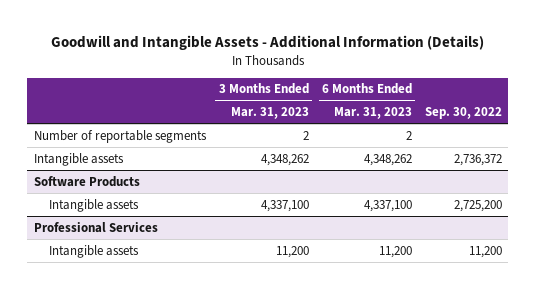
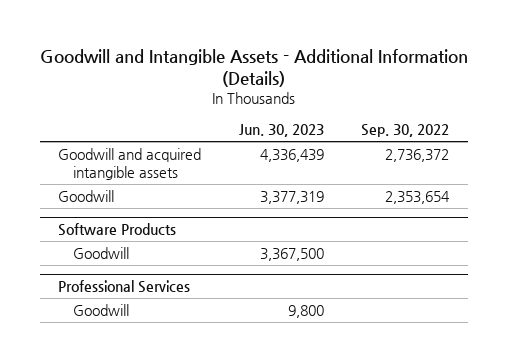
- | 3 Months Ended Mar. 31, 2023 | 6 Months Ended Mar. 31, 2023 | Sep. 30, 2022
+ | Jun. 30, 2023 | Sep. 30, 2022
- Number of reportable segments | 2 | 2 |
- Intangible assets | 4,348,262 | 4,348,262 | 2,736,372
+ Goodwill and acquired intangible assets | 4,336,439 | 2,736,372
+ Goodwill | 3,377,319 | 2,353,654
@ Software Products
- Intangible assets | 4,337,100 | 4,337,100 | 2,725,200
+ Goodwill | 3,367,500 |
@ Professional Services
- Intangible assets | 11,200 | 11,200 | 11,200
+ Goodwill | 9,800 |

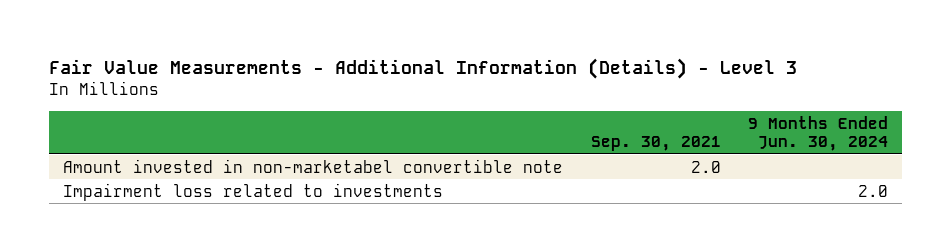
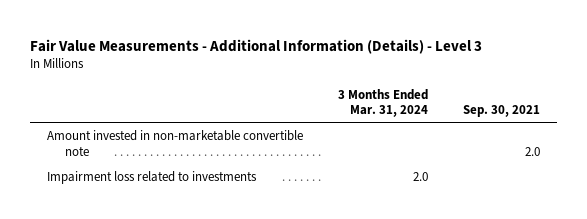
- | Sep. 30, 2021 | 9 Months Ended Jun. 30, 2024
+ | 3 Months Ended Mar. 31, 2024 | Sep. 30, 2021
- Amount invested in non-marketabel convertible note | 2.0 |
+ Amount invested in non-marketable convertible note | | 2.0

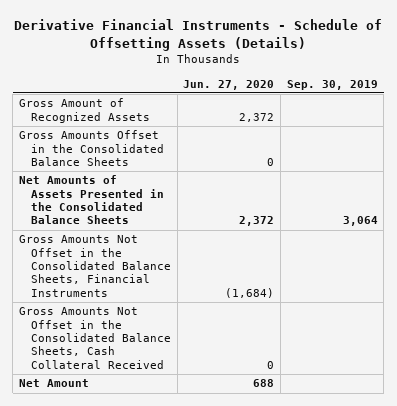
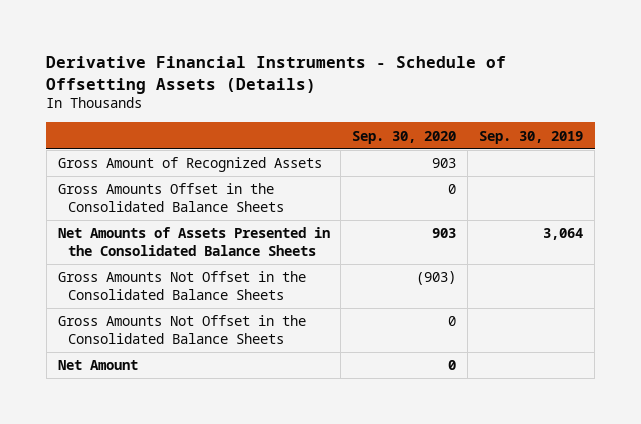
- | Jun. 27, 2020 | Sep. 30, 2019
+ | Sep. 30, 2020 | Sep. 30, 2019
- Gross Amounts Not Offset in the Consolidated Balance Sheets, Financial Instruments | (1,684) |
- Gross Amounts Not Offset in the Consolidated Balance Sheets, Cash Collateral Received | 0 |
+ Gross Amounts Not Offset in the Consolidated Balance Sheets | (903) |
+ Gross Amounts Not Offset in the Consolidated Balance Sheets | 0 |

